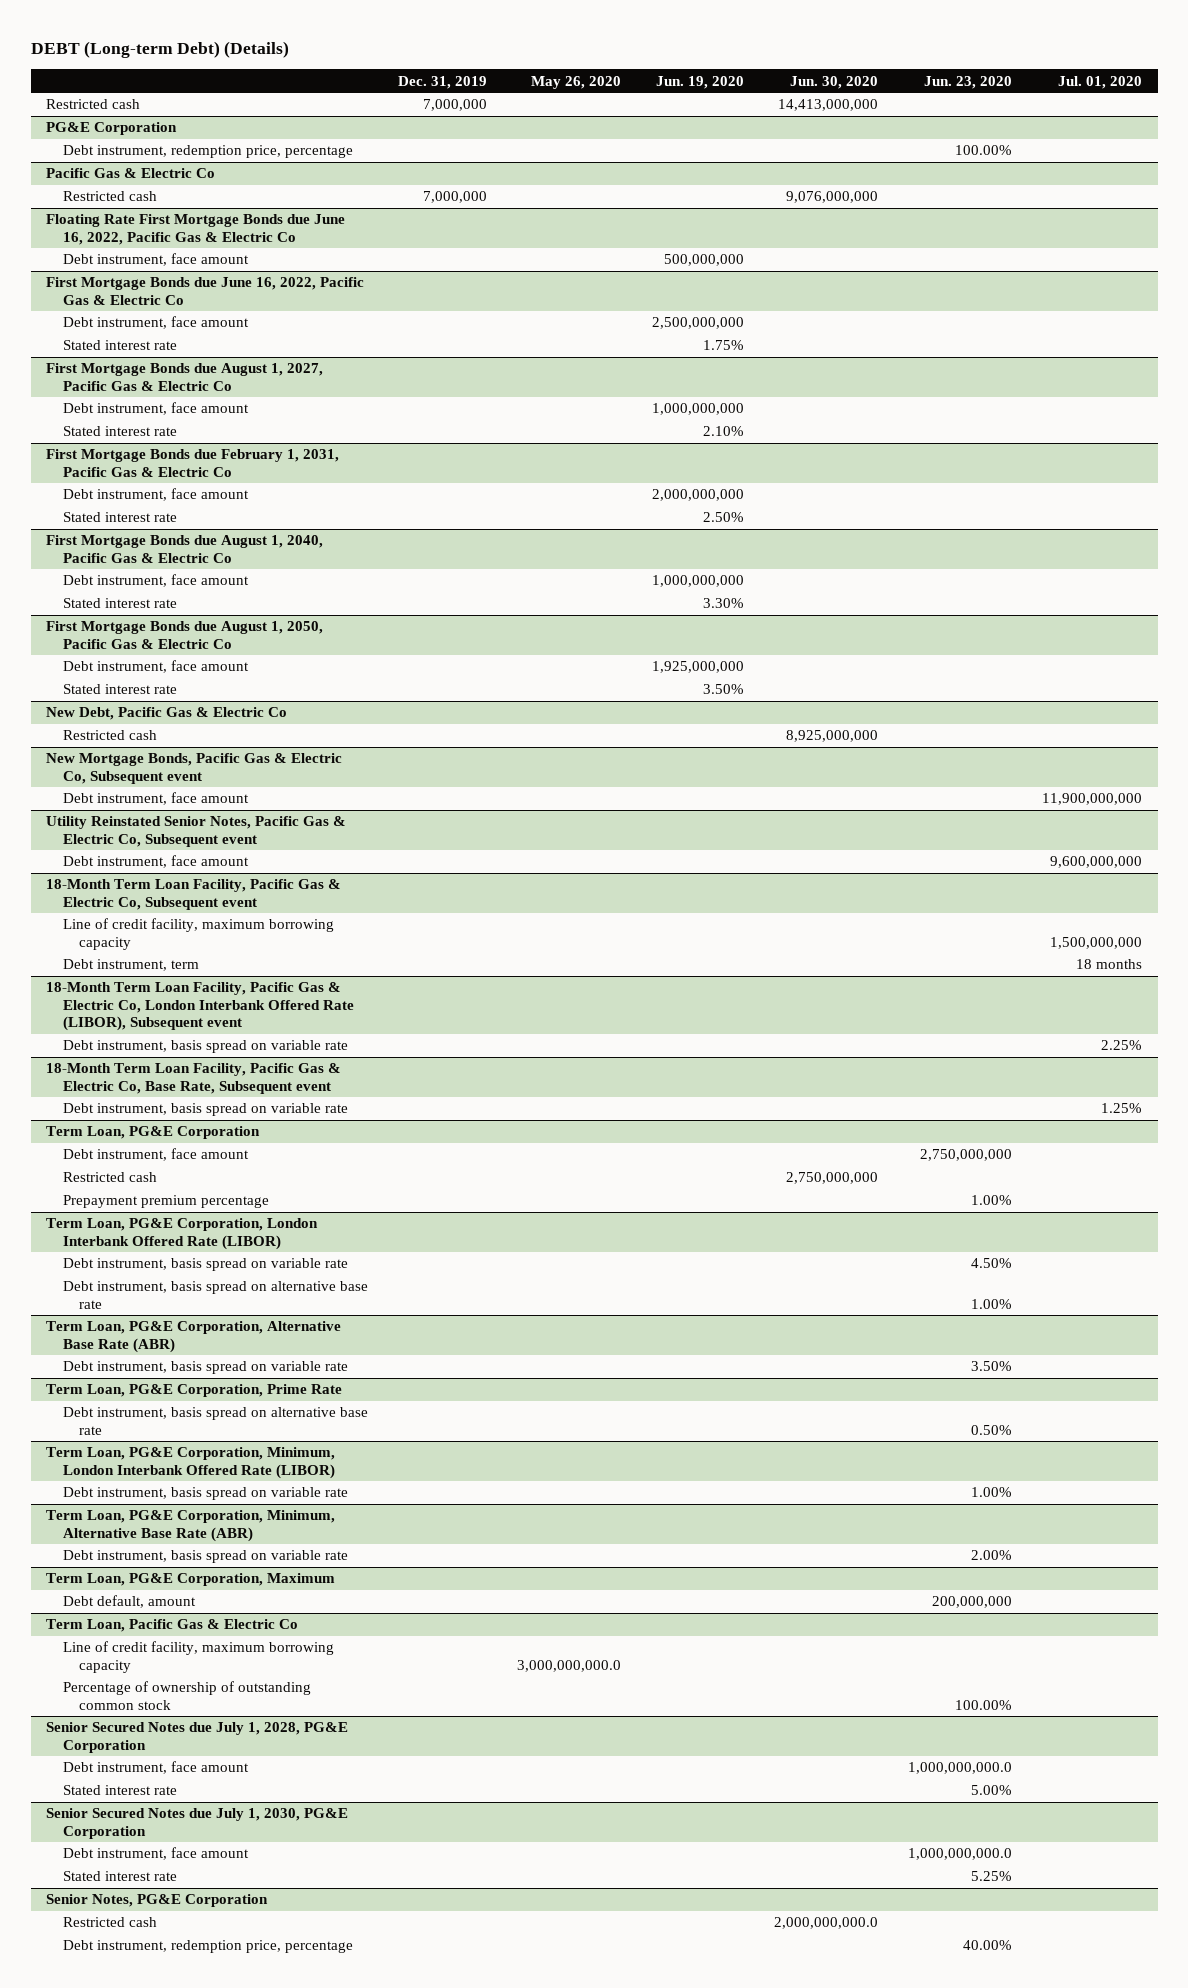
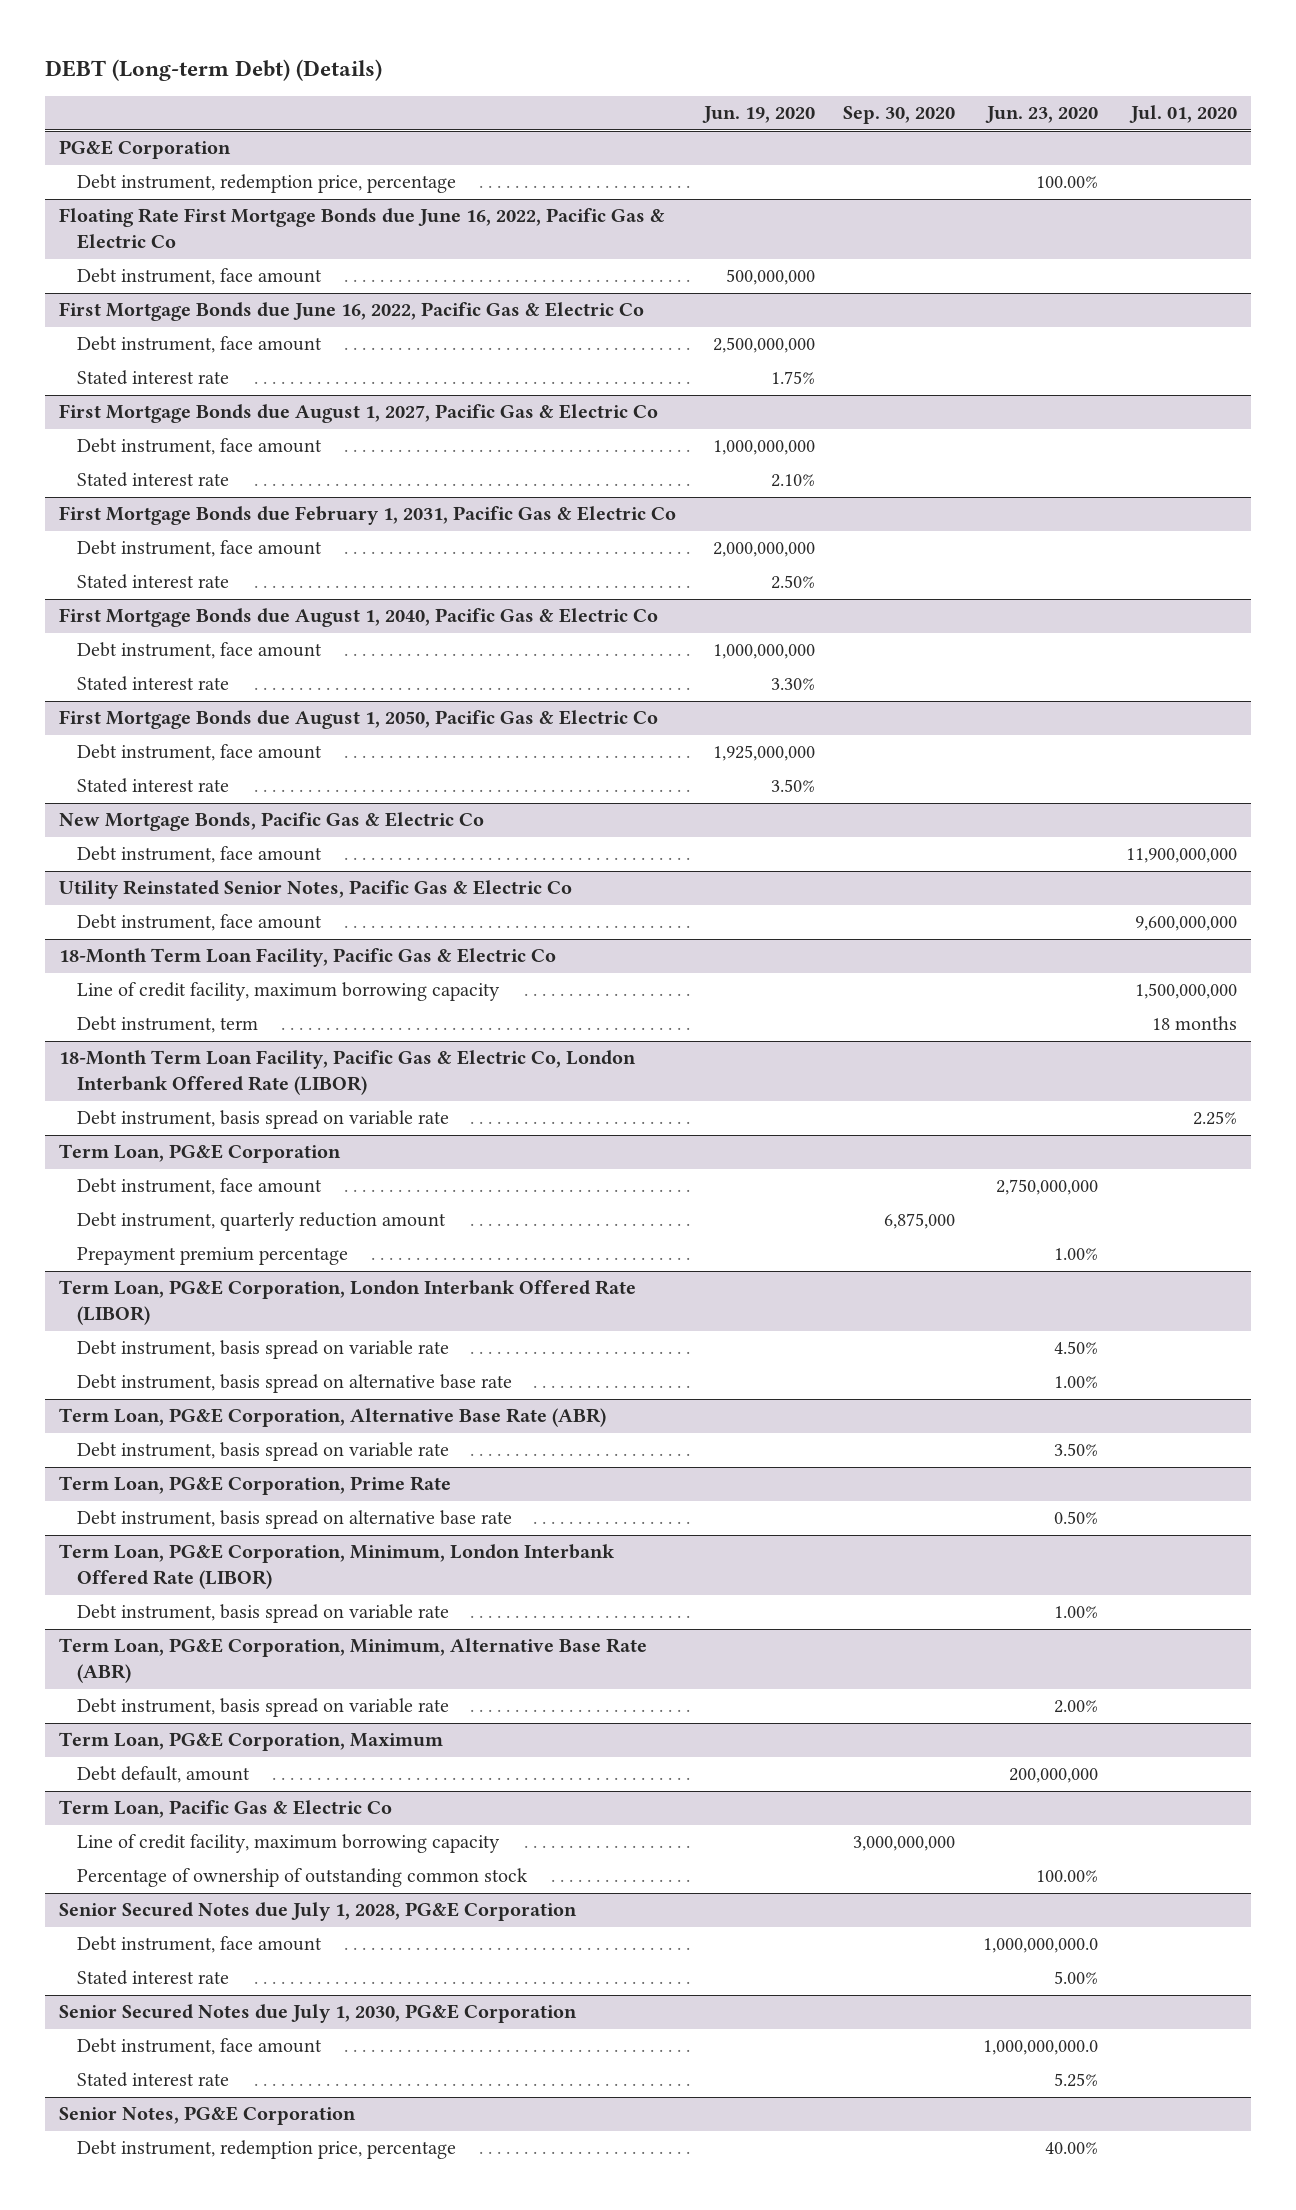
- | Dec. 31, 2019 | May 26, 2020 | Jun. 19, 2020 | Jun. 30, 2020 | Jun. 23, 2020 | Jul. 01, 2020
+ | Jun. 19, 2020 | Sep. 30, 2020 | Jun. 23, 2020 | Jul. 01, 2020
- Restricted cash | 7,000,000 | | | 14,413,000,000 | |
- Pacific Gas & Electric Co
- Restricted cash | 7,000,000 | | | 9,076,000,000 | |
- New Debt, Pacific Gas & Electric Co
- Restricted cash | | | | 8,925,000,000 | |
- New Mortgage Bonds, Pacific Gas & Electric Co, Subsequent event
+ New Mortgage Bonds, Pacific Gas & Electric Co
- Utility Reinstated Senior Notes, Pacific Gas & Electric Co, Subsequent event
+ Utility Reinstated Senior Notes, Pacific Gas & Electric Co
- 18-Month Term Loan Facility, Pacific Gas & Electric Co, Subsequent event
+ 18-Month Term Loan Facility, Pacific Gas & Electric Co
- 18-Month Term Loan Facility, Pacific Gas & Electric Co, London Interbank Offered Rate (LIBOR), Subsequent event
+ 18-Month Term Loan Facility, Pacific Gas & Electric Co, London Interbank Offered Rate (LIBOR)
- 18-Month Term Loan Facility, Pacific Gas & Electric Co, Base Rate, Subsequent event
- Debt instrument, basis spread on variable rate | | | | | | 1.25%
@ Term Loan, PG&E Corporation
- Restricted cash | | | | 2,750,000,000 | |
+ Debt instrument, quarterly reduction amount | | 6,875,000 | |
@ Senior Notes, PG&E Corporation
- Restricted cash | | | | 2,000,000,000.0 | |

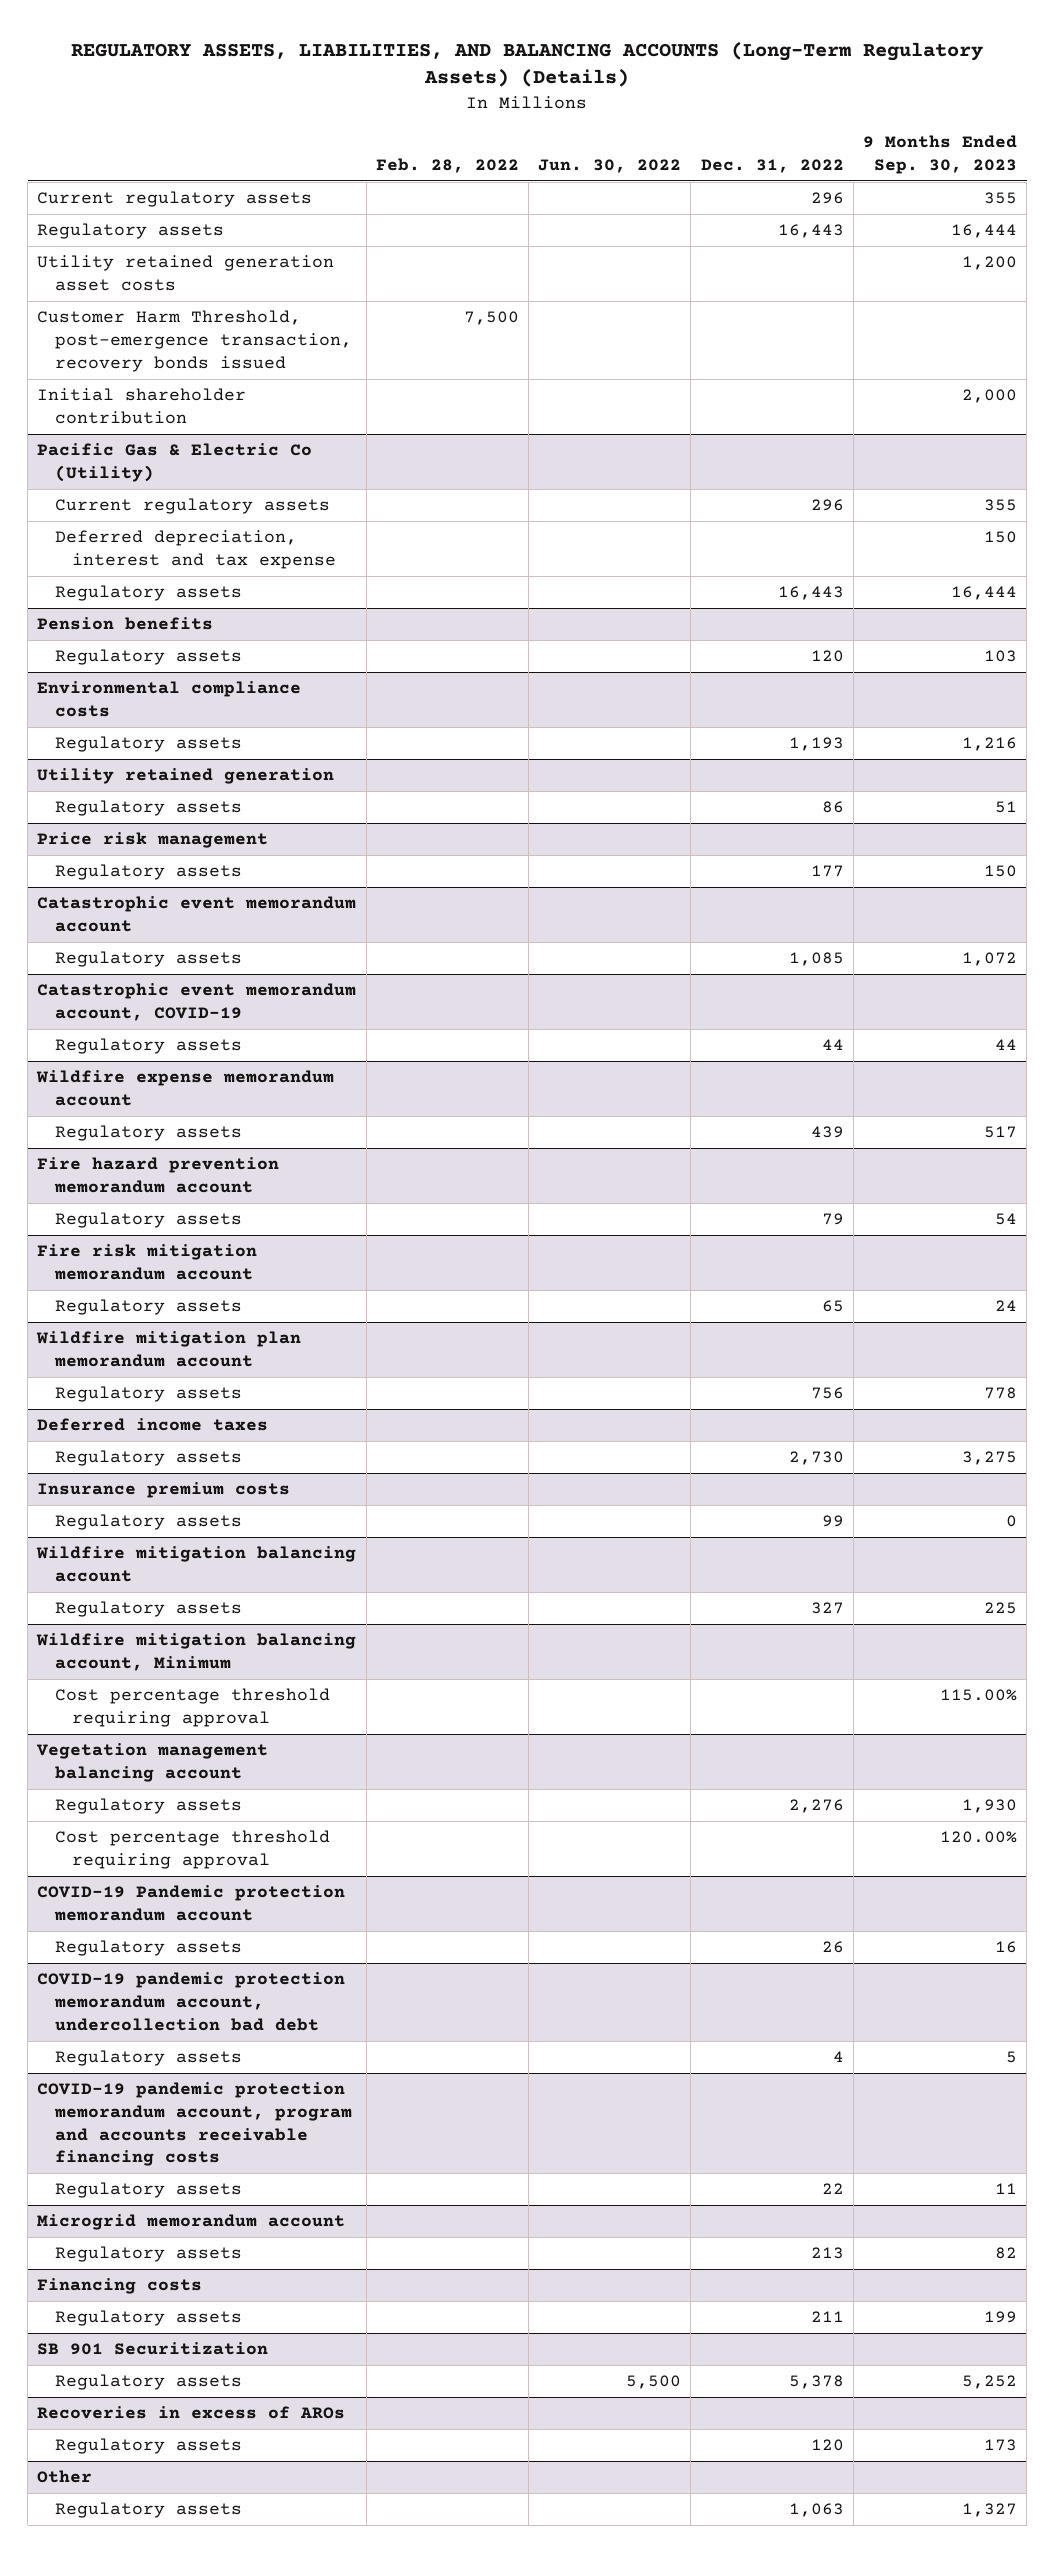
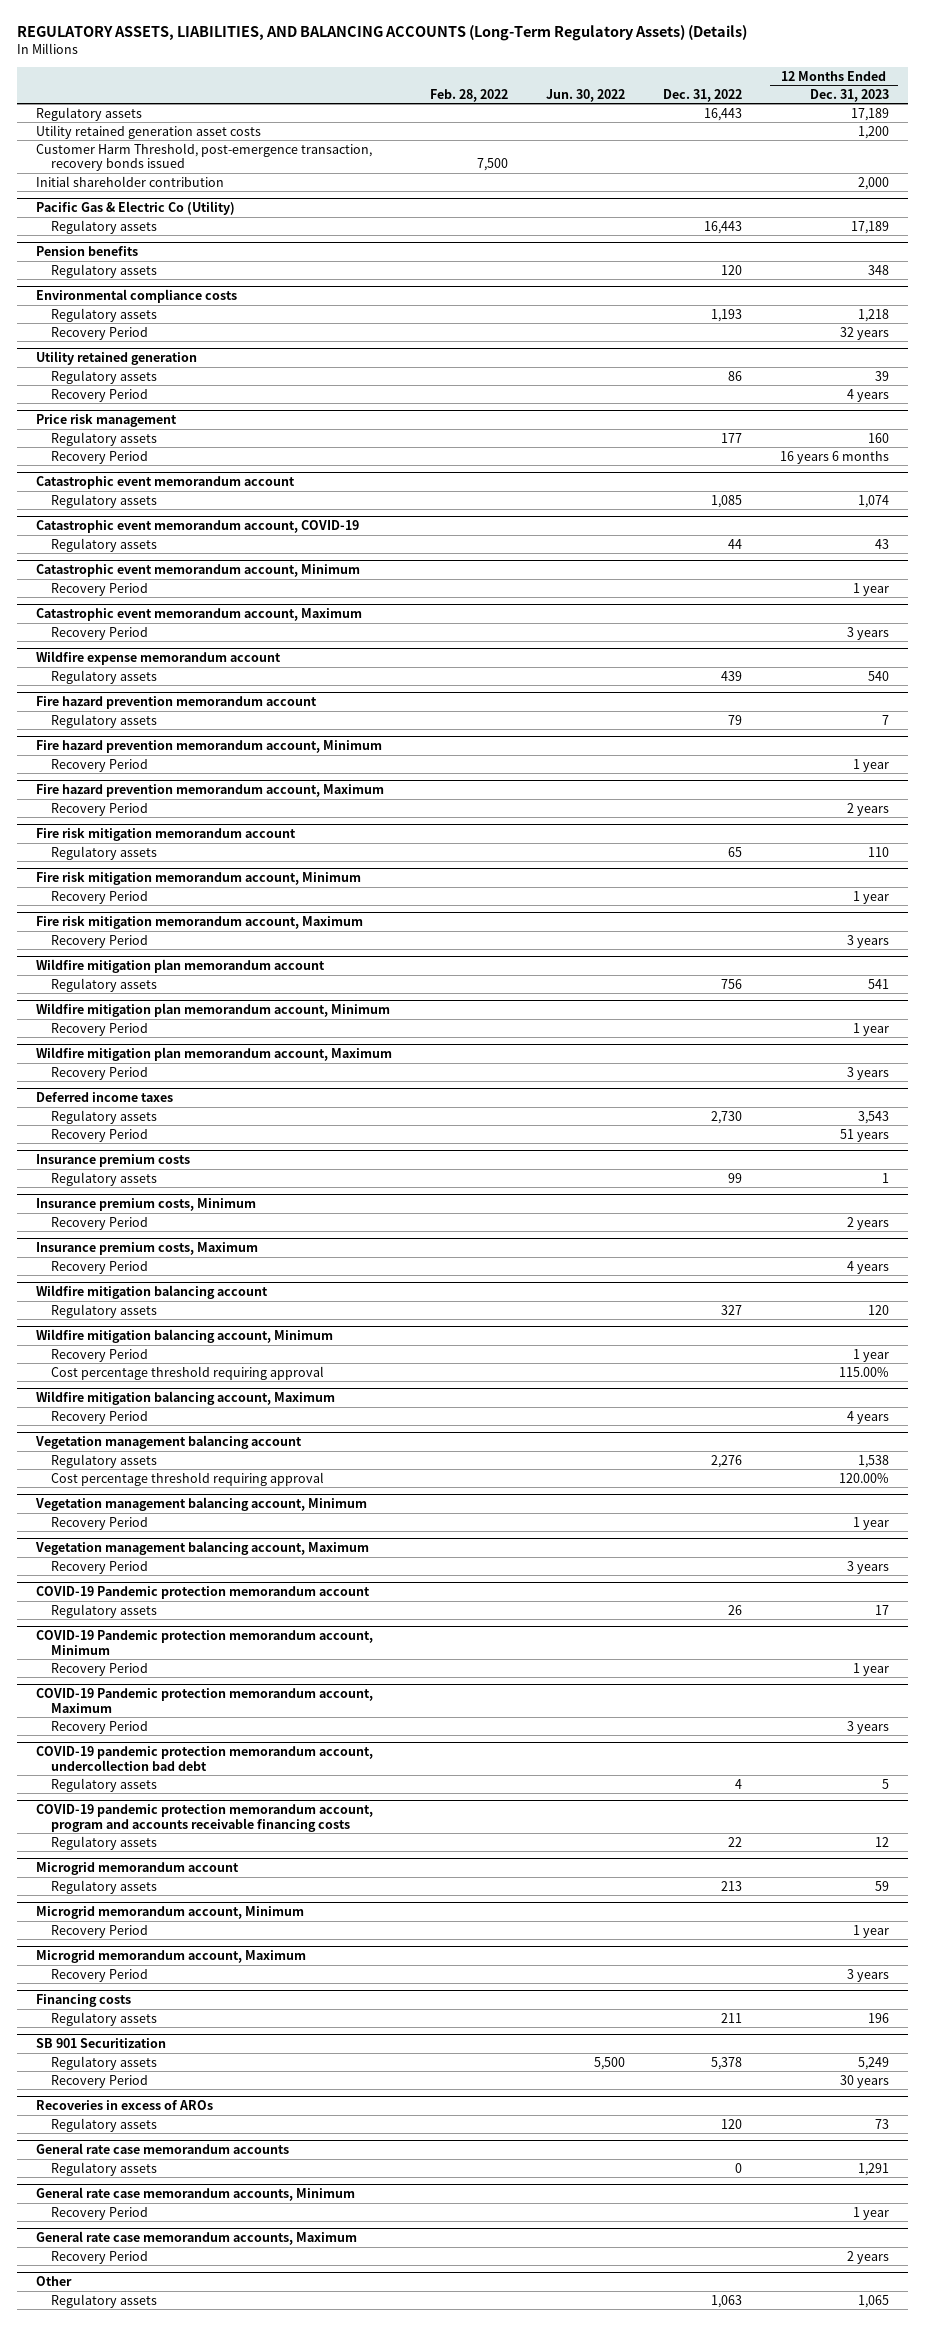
- | Feb. 28, 2022 | Jun. 30, 2022 | Dec. 31, 2022 | 9 Months Ended Sep. 30, 2023
+ | Feb. 28, 2022 | Jun. 30, 2022 | Dec. 31, 2022 | 12 Months Ended Dec. 31, 2023
- Current regulatory assets | | | 296 | 355
@ Pacific Gas & Electric Co (Utility)
- Current regulatory assets | | | 296 | 355
- Deferred depreciation, interest and tax expense | | | | 150
@ Environmental compliance costs
+ Recovery Period | | | | 32 years
@ Utility retained generation
+ Recovery Period | | | | 4 years
@ Price risk management
+ Recovery Period | | | | 16 years 6 months
+ Catastrophic event memorandum account, Minimum
+ Recovery Period | | | | 1 year
+ Catastrophic event memorandum account, Maximum
+ Recovery Period | | | | 3 years
+ Fire hazard prevention memorandum account, Minimum
+ Recovery Period | | | | 1 year
+ Fire hazard prevention memorandum account, Maximum
+ Recovery Period | | | | 2 years
+ Fire risk mitigation memorandum account, Minimum
+ Recovery Period | | | | 1 year
+ Fire risk mitigation memorandum account, Maximum
+ Recovery Period | | | | 3 years
+ Wildfire mitigation plan memorandum account, Minimum
+ Recovery Period | | | | 1 year
+ Wildfire mitigation plan memorandum account, Maximum
+ Recovery Period | | | | 3 years
@ Deferred income taxes
+ Recovery Period | | | | 51 years
+ Insurance premium costs, Minimum
+ Recovery Period | | | | 2 years
+ Insurance premium costs, Maximum
+ Recovery Period | | | | 4 years
@ Wildfire mitigation balancing account, Minimum
+ Recovery Period | | | | 1 year
+ Wildfire mitigation balancing account, Maximum
+ Recovery Period | | | | 4 years
+ Vegetation management balancing account, Minimum
+ Recovery Period | | | | 1 year
+ Vegetation management balancing account, Maximum
+ Recovery Period | | | | 3 years
+ COVID-19 Pandemic protection memorandum account, Minimum
+ Recovery Period | | | | 1 year
+ COVID-19 Pandemic protection memorandum account, Maximum
+ Recovery Period | | | | 3 years
+ Microgrid memorandum account, Minimum
+ Recovery Period | | | | 1 year
+ Microgrid memorandum account, Maximum
+ Recovery Period | | | | 3 years
@ SB 901 Securitization
+ Recovery Period | | | | 30 years
+ General rate case memorandum accounts
+ Regulatory assets | | | 0 | 1,291
+ General rate case memorandum accounts, Minimum
+ Recovery Period | | | | 1 year
+ General rate case memorandum accounts, Maximum
+ Recovery Period | | | | 2 years

